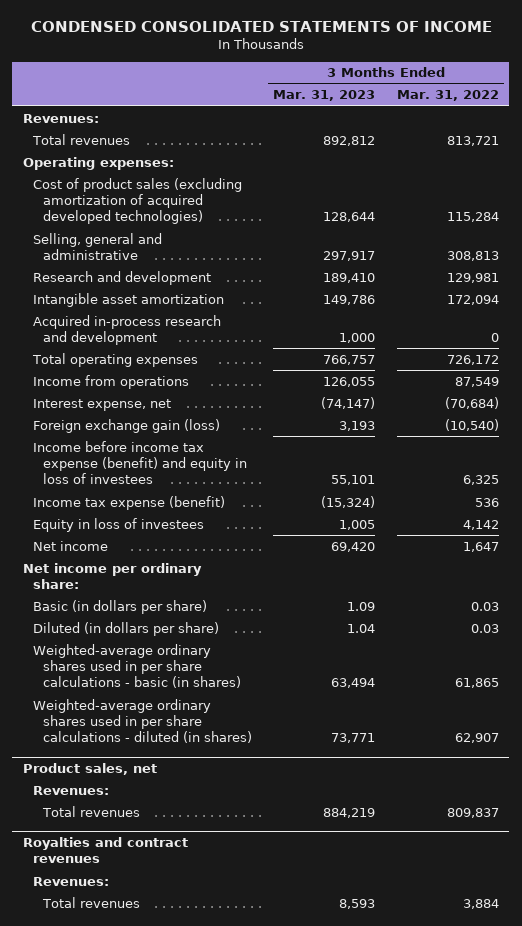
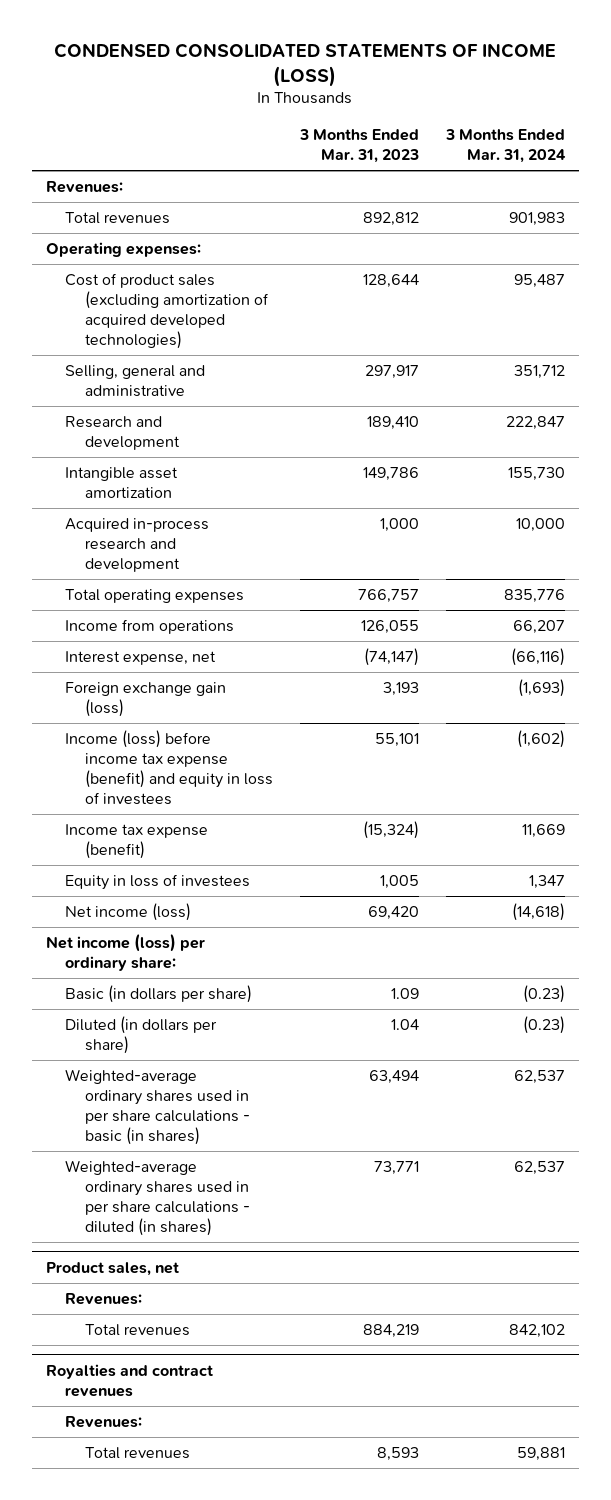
- CONDENSED CONSOLIDATED STATEMENTS OF INCOME
+ CONDENSED CONSOLIDATED STATEMENTS OF INCOME (LOSS)
- | 3 Months Ended Mar. 31, 2023 | 3 Months Ended Mar. 31, 2022
+ | 3 Months Ended Mar. 31, 2023 | 3 Months Ended Mar. 31, 2024
- Income before income tax expense (benefit) and equity in loss of investees | 55,101 | 6,325
+ Income (loss) before income tax expense (benefit) and equity in loss of investees | 55,101 | (1,602)
- Net income | 69,420 | 1,647
- Net income per ordinary share:
+ Net income (loss) | 69,420 | (14,618)
+ Net income (loss) per ordinary share:

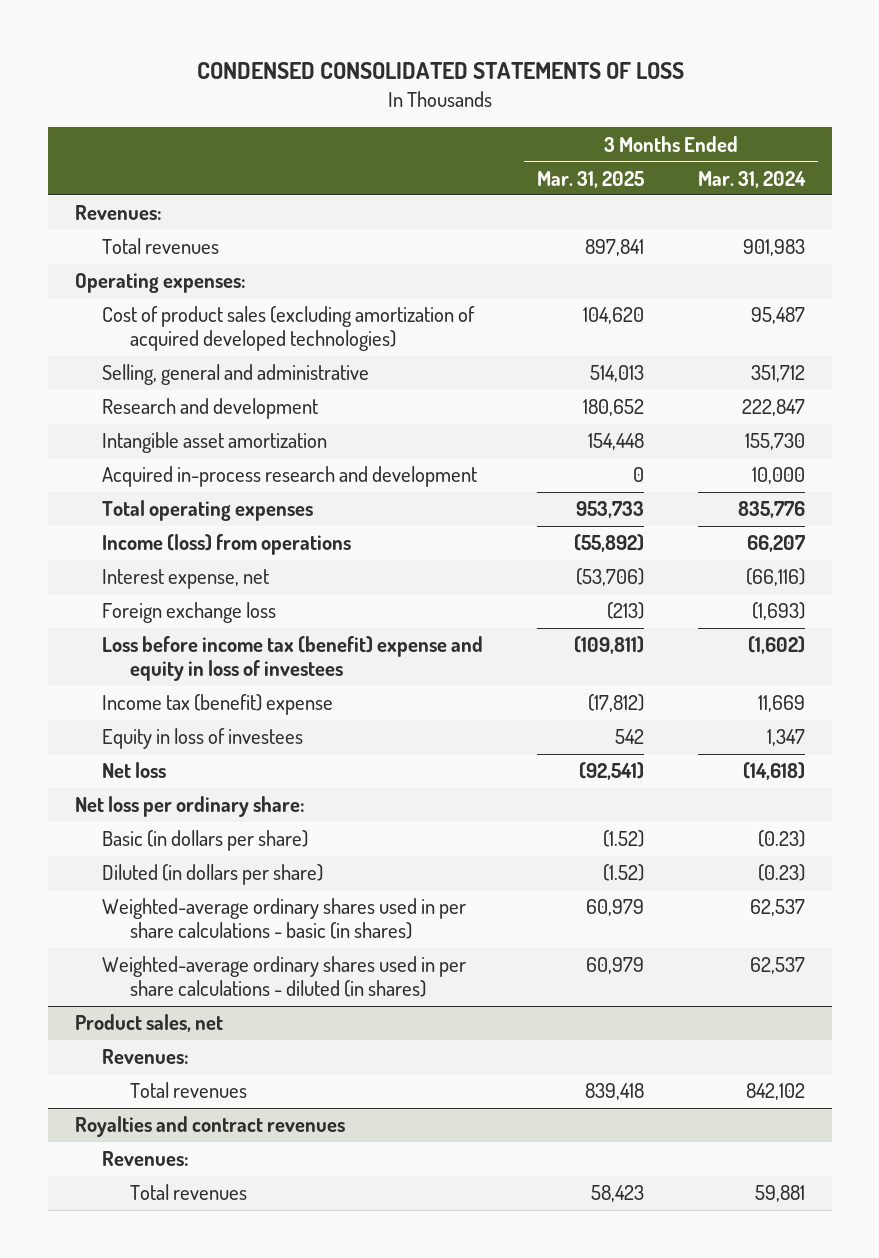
- CONDENSED CONSOLIDATED STATEMENTS OF INCOME (LOSS)
+ CONDENSED CONSOLIDATED STATEMENTS OF LOSS
- | 3 Months Ended Mar. 31, 2023 | 3 Months Ended Mar. 31, 2024
+ | 3 Months Ended Mar. 31, 2025 | 3 Months Ended Mar. 31, 2024
- Income from operations | 126,055 | 66,207
+ Income (loss) from operations | (55,892) | 66,207
- Foreign exchange gain (loss) | 3,193 | (1,693)
- Income (loss) before income tax expense (benefit) and equity in loss of investees | 55,101 | (1,602)
- Income tax expense (benefit) | (15,324) | 11,669
+ Foreign exchange loss | (213) | (1,693)
+ Loss before income tax (benefit) expense and equity in loss of investees | (109,811) | (1,602)
+ Income tax (benefit) expense | (17,812) | 11,669
- Net income (loss) | 69,420 | (14,618)
- Net income (loss) per ordinary share:
+ Net loss | (92,541) | (14,618)
+ Net loss per ordinary share:

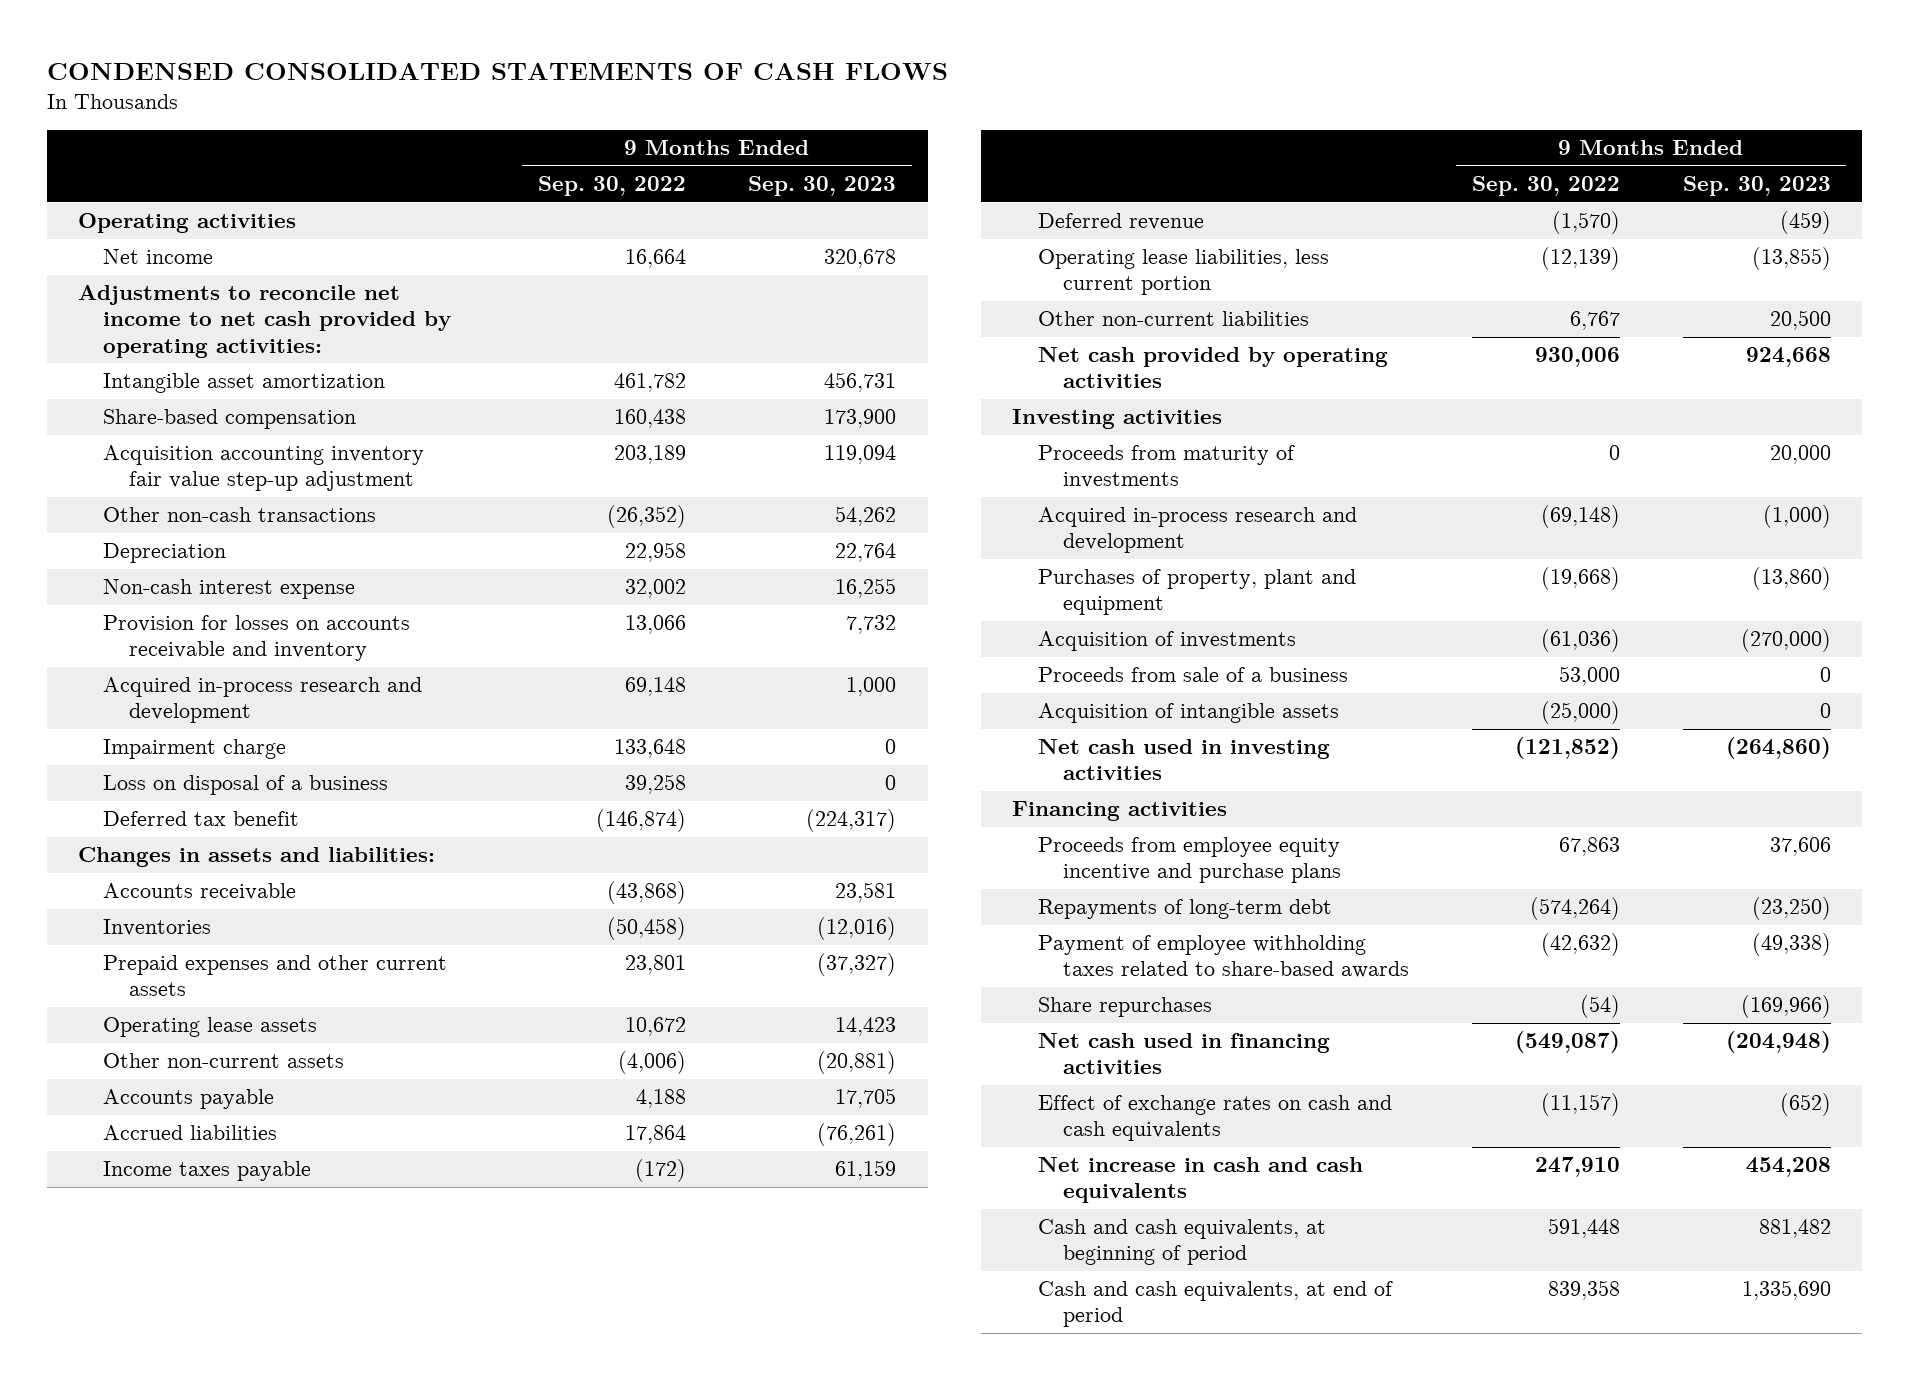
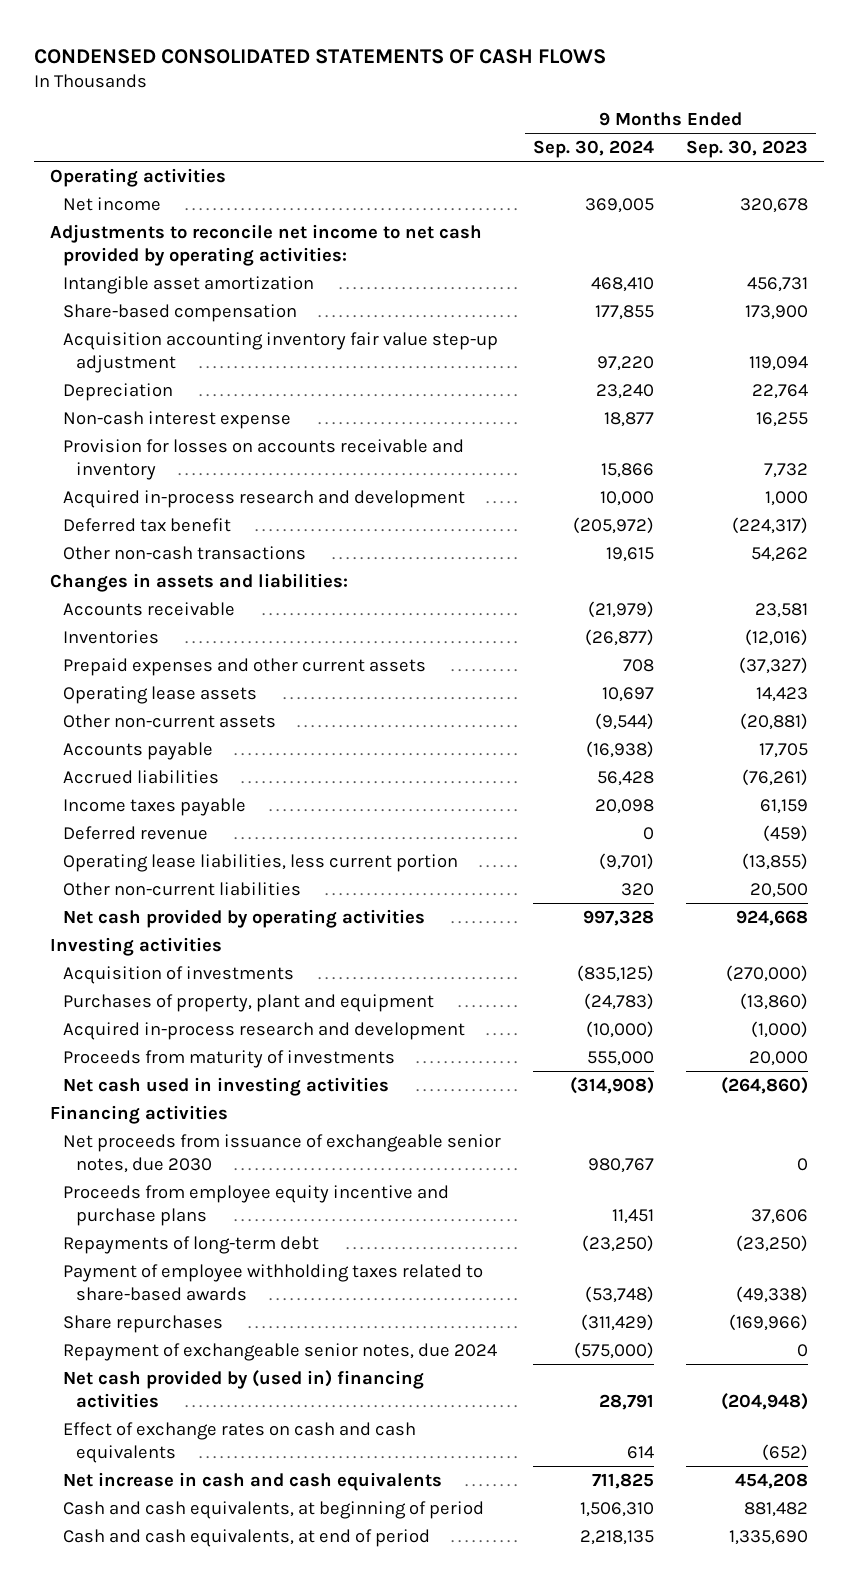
- | 9 Months Ended Sep. 30, 2022 | 9 Months Ended Sep. 30, 2023
+ | 9 Months Ended Sep. 30, 2024 | 9 Months Ended Sep. 30, 2023
- Impairment charge | 133,648 | 0
- Loss on disposal of a business | 39,258 | 0
moved down: Other non-cash transactions | 19,615 | 54,262
- Proceeds from sale of a business | 53,000 | 0
- Acquisition of intangible assets | (25,000) | 0
moved down: Purchases of property, plant and equipment | (24,783) | (13,860)
moved down: Acquired in-process research and development | (10,000) | (1,000)
moved down: Proceeds from maturity of investments | 555,000 | 20,000
+ Net proceeds from issuance of exchangeable senior notes, due 2030 | 980,767 | 0
- Net cash used in financing activities | (549,087) | (204,948)
+ Repayment of exchangeable senior notes, due 2024 | (575,000) | 0
+ Net cash provided by (used in) financing activities | 28,791 | (204,948)

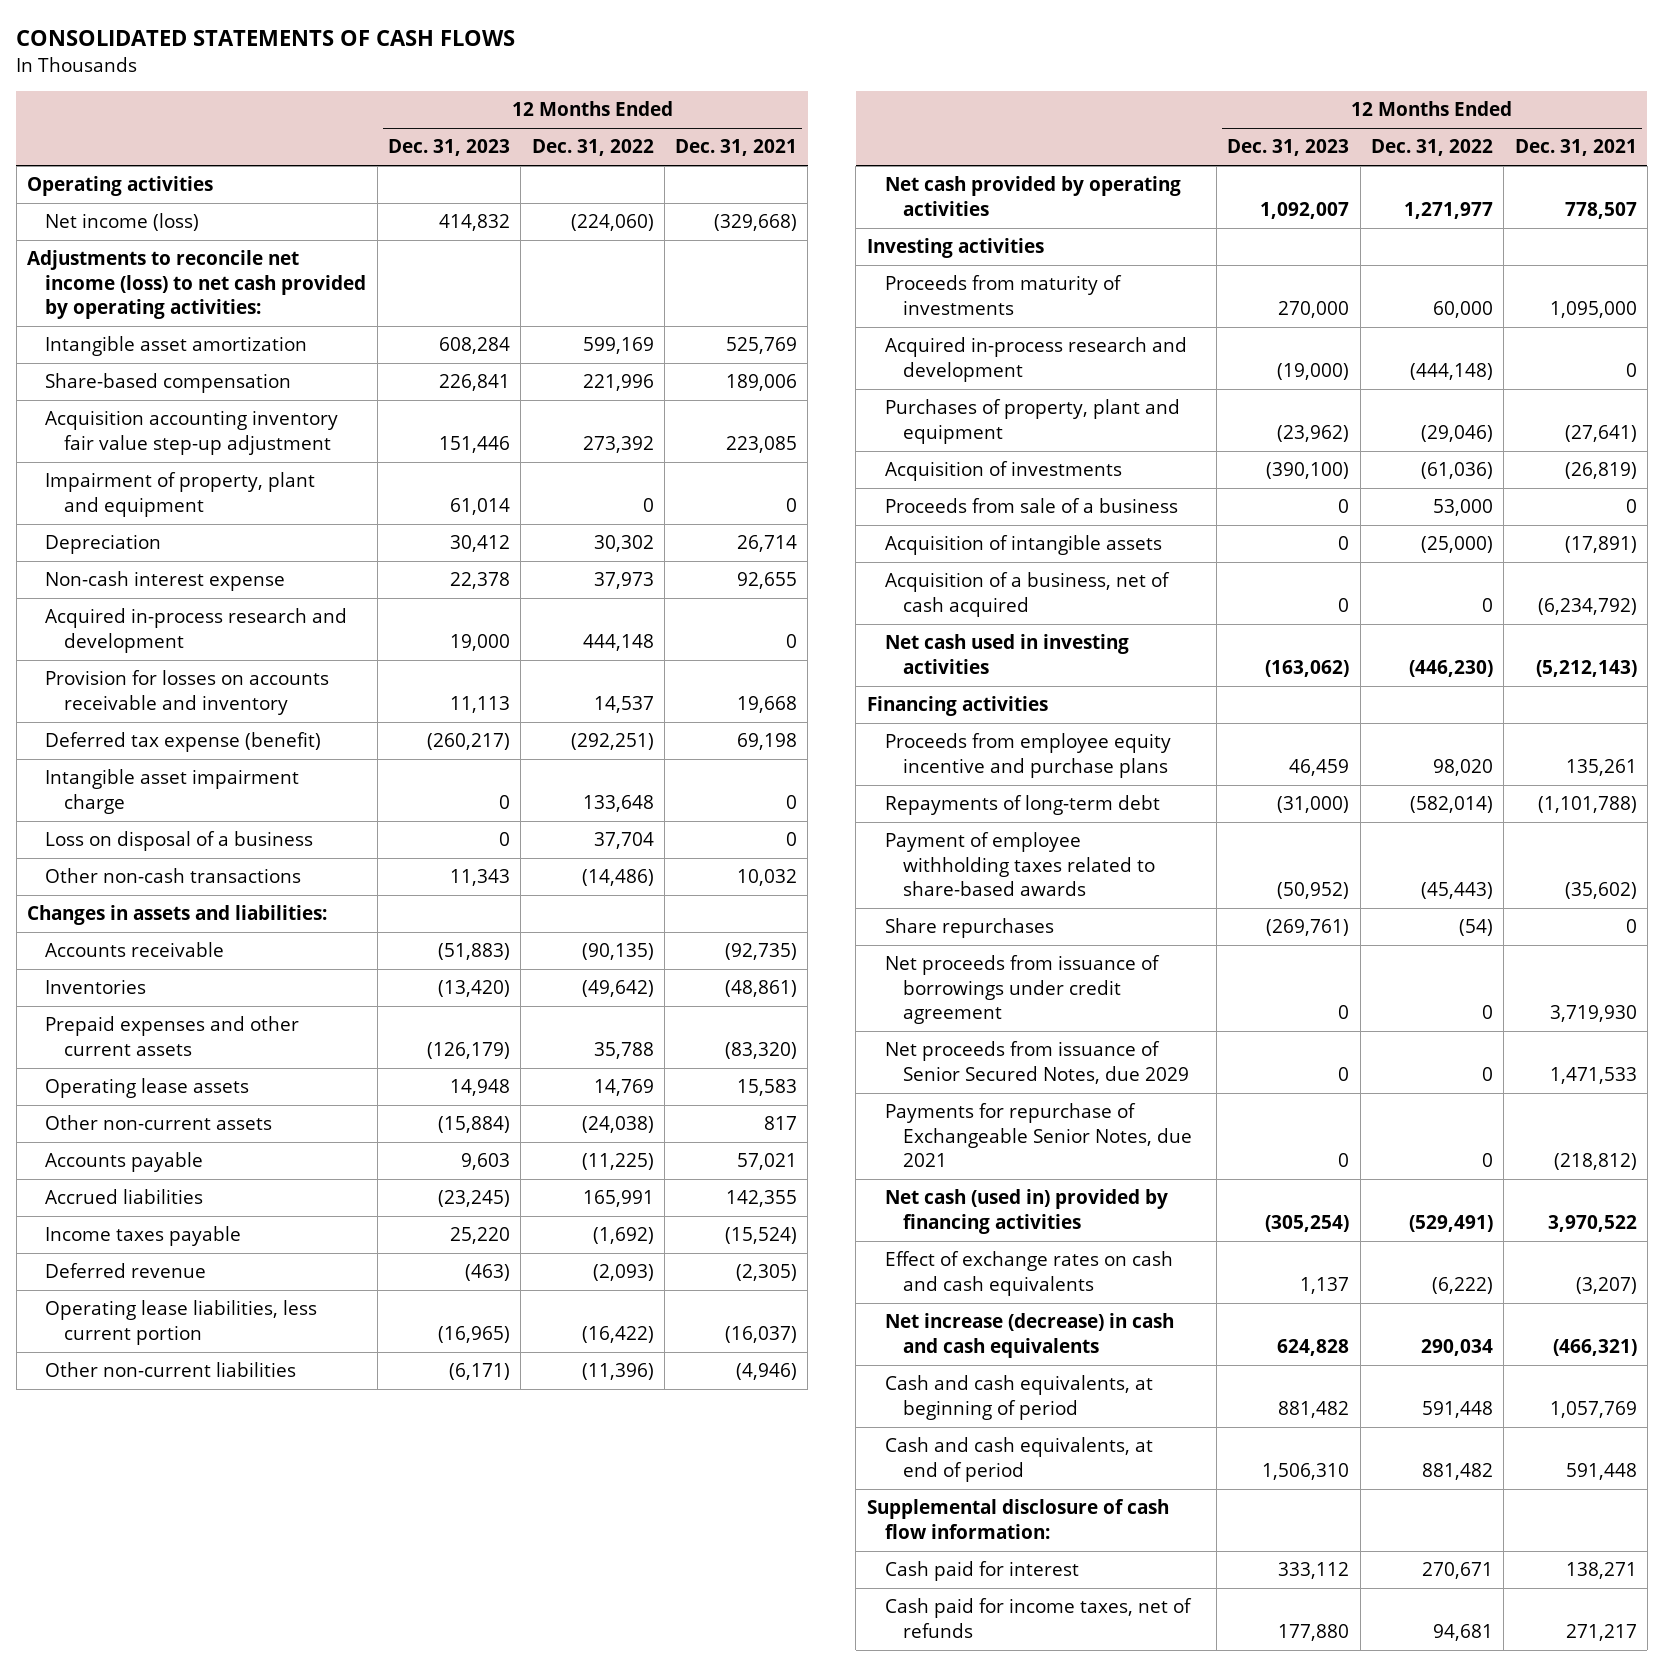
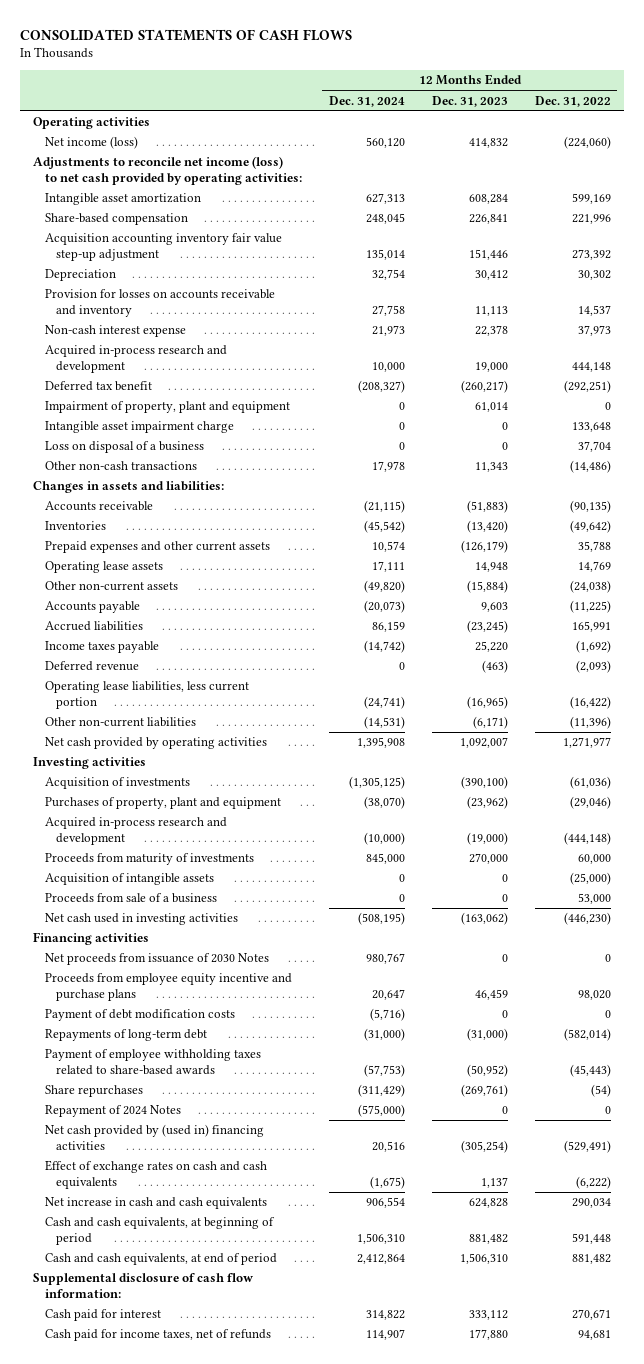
- | 12 Months Ended Dec. 31, 2023 | 12 Months Ended Dec. 31, 2022 | 12 Months Ended Dec. 31, 2021
+ | 12 Months Ended Dec. 31, 2024 | 12 Months Ended Dec. 31, 2023 | 12 Months Ended Dec. 31, 2022
moved up: Provision for losses on accounts receivable and inventory | 27,758 | 11,113 | 14,537
- Deferred tax expense (benefit) | (260,217) | (292,251) | 69,198
+ Deferred tax benefit | (208,327) | (260,217) | (292,251)
moved down: Impairment of property, plant and equipment | 0 | 61,014 | 0
moved down: Purchases of property, plant and equipment | (38,070) | (23,962) | (29,046)
moved down: Acquired in-process research and development | (10,000) | (19,000) | (444,148)
moved down: Proceeds from maturity of investments | 845,000 | 270,000 | 60,000
- Acquisition of a business, net of cash acquired | 0 | 0 | (6,234,792)
moved down: Proceeds from sale of a business | 0 | 0 | 53,000
+ Net proceeds from issuance of 2030 Notes | 980,767 | 0 | 0
+ Payment of debt modification costs | (5,716) | 0 | 0
- Net proceeds from issuance of borrowings under credit agreement | 0 | 0 | 3,719,930
- Net proceeds from issuance of Senior Secured Notes, due 2029 | 0 | 0 | 1,471,533
- Payments for repurchase of Exchangeable Senior Notes, due 2021 | 0 | 0 | (218,812)
- Net cash (used in) provided by financing activities | (305,254) | (529,491) | 3,970,522
+ Repayment of 2024 Notes | (575,000) | 0 | 0
+ Net cash provided by (used in) financing activities | 20,516 | (305,254) | (529,491)
- Net increase (decrease) in cash and cash equivalents | 624,828 | 290,034 | (466,321)
+ Net increase in cash and cash equivalents | 906,554 | 624,828 | 290,034

